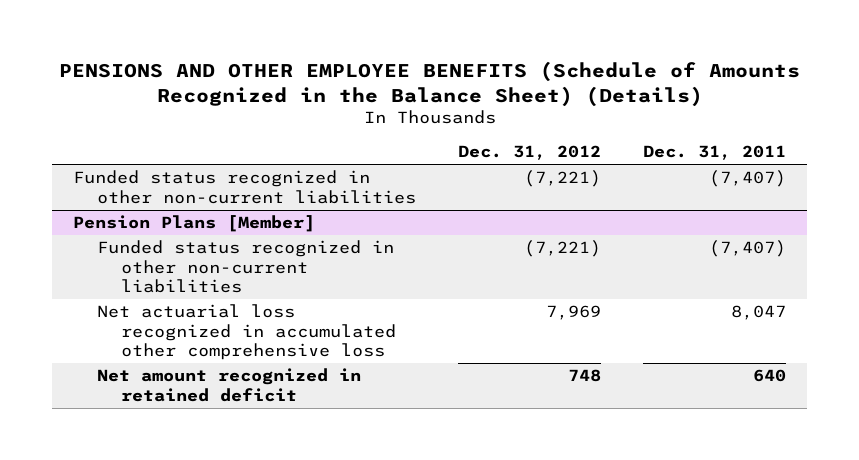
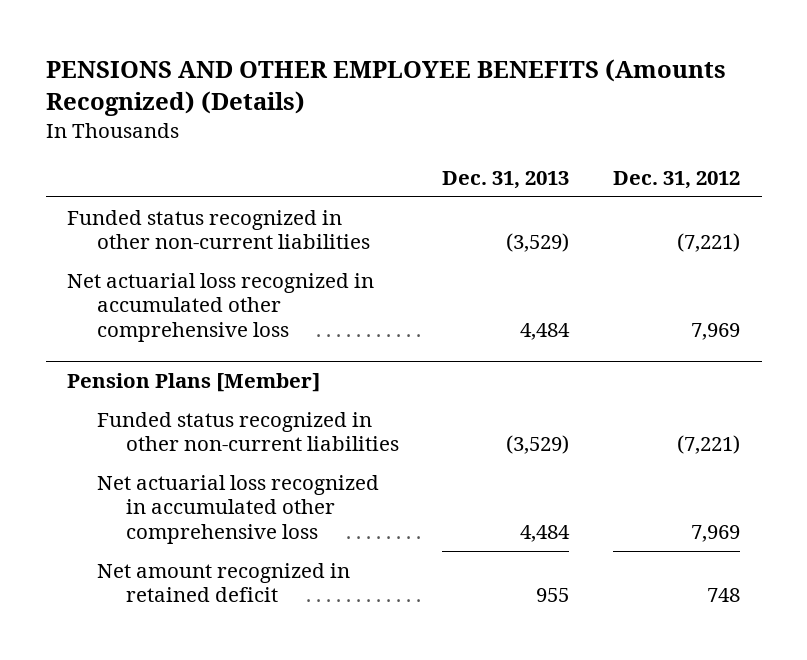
- PENSIONS AND OTHER EMPLOYEE BENEFITS (Schedule of Amounts Recognized in the Balance Sheet) (Details)
+ PENSIONS AND OTHER EMPLOYEE BENEFITS (Amounts Recognized) (Details)
- | Dec. 31, 2012 | Dec. 31, 2011
+ | Dec. 31, 2013 | Dec. 31, 2012
+ Net actuarial loss recognized in accumulated other comprehensive loss | 4,484 | 7,969

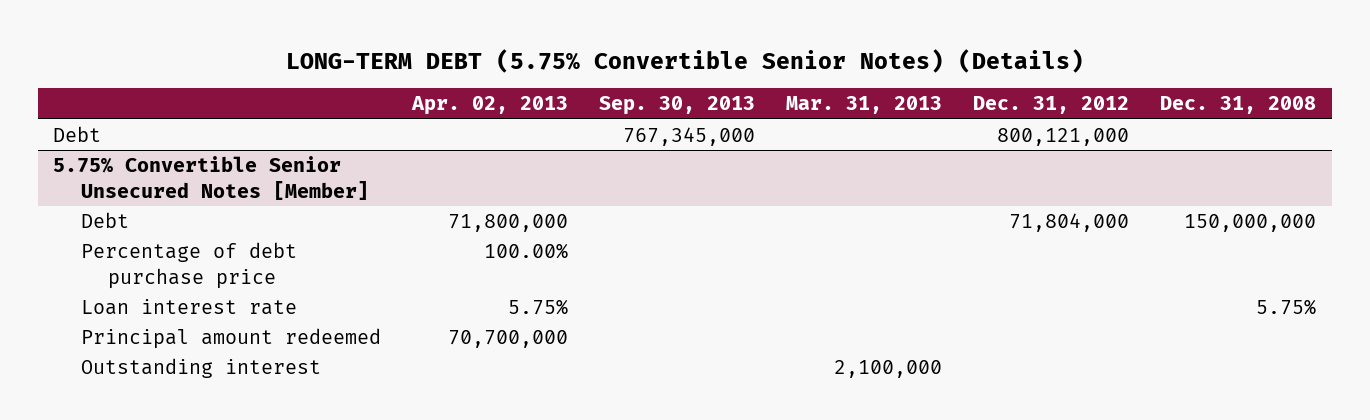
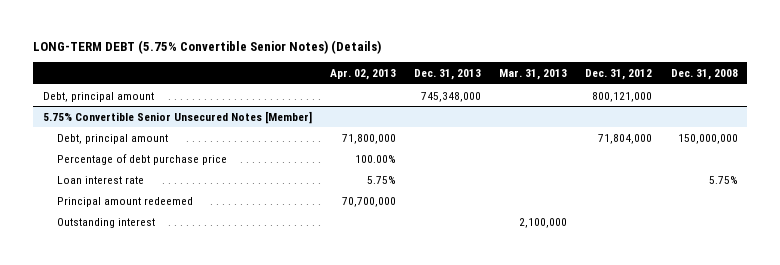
- | Apr. 02, 2013 | Sep. 30, 2013 | Mar. 31, 2013 | Dec. 31, 2012 | Dec. 31, 2008
+ | Apr. 02, 2013 | Dec. 31, 2013 | Mar. 31, 2013 | Dec. 31, 2012 | Dec. 31, 2008
- Debt | | 767,345,000 | | 800,121,000 |
+ Debt, principal amount | | 745,348,000 | | 800,121,000 |
@ 5.75% Convertible Senior Unsecured Notes [Member]
- Debt | 71,800,000 | | | 71,804,000 | 150,000,000
+ Debt, principal amount | 71,800,000 | | | 71,804,000 | 150,000,000

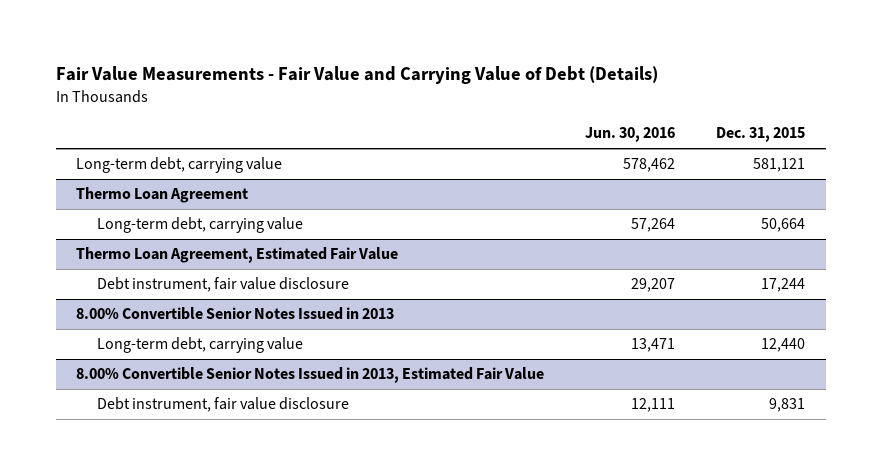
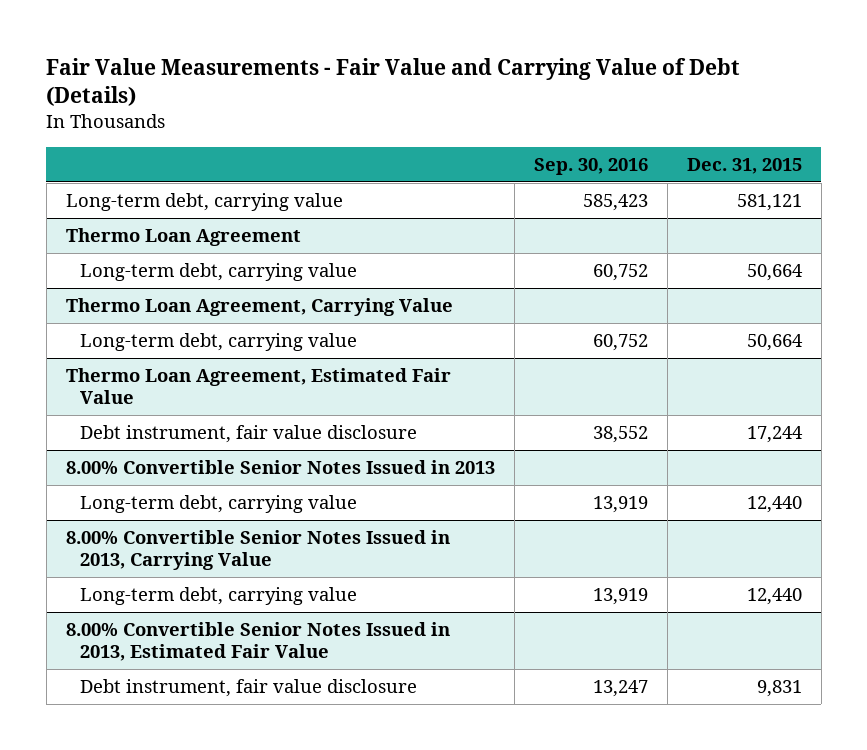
- | Jun. 30, 2016 | Dec. 31, 2015
+ | Sep. 30, 2016 | Dec. 31, 2015
+ Thermo Loan Agreement, Carrying Value
+ Long-term debt, carrying value | 60,752 | 50,664
+ 8.00% Convertible Senior Notes Issued in 2013, Carrying Value
+ Long-term debt, carrying value | 13,919 | 12,440

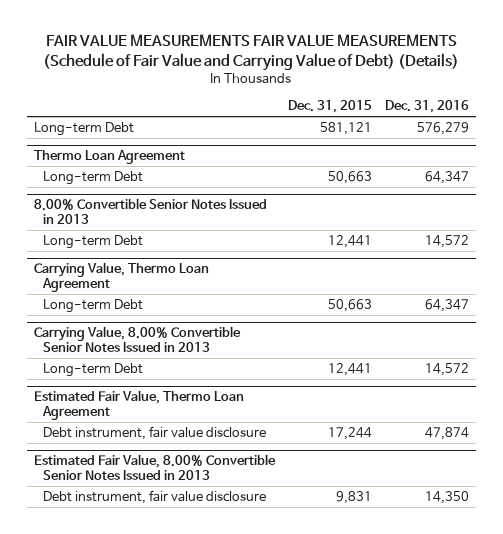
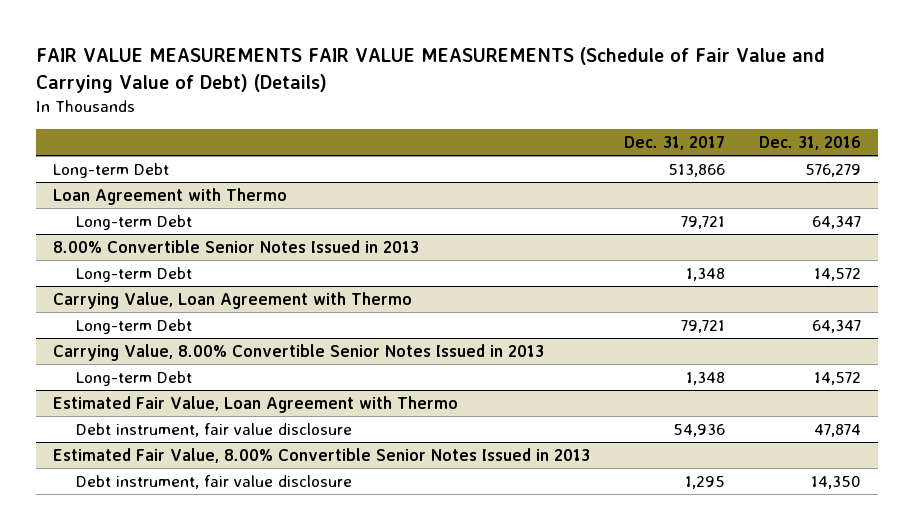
- | Dec. 31, 2015 | Dec. 31, 2016
+ | Dec. 31, 2017 | Dec. 31, 2016
- Thermo Loan Agreement
+ Loan Agreement with Thermo
- Carrying Value, Thermo Loan Agreement
+ Carrying Value, Loan Agreement with Thermo
- Estimated Fair Value, Thermo Loan Agreement
+ Estimated Fair Value, Loan Agreement with Thermo

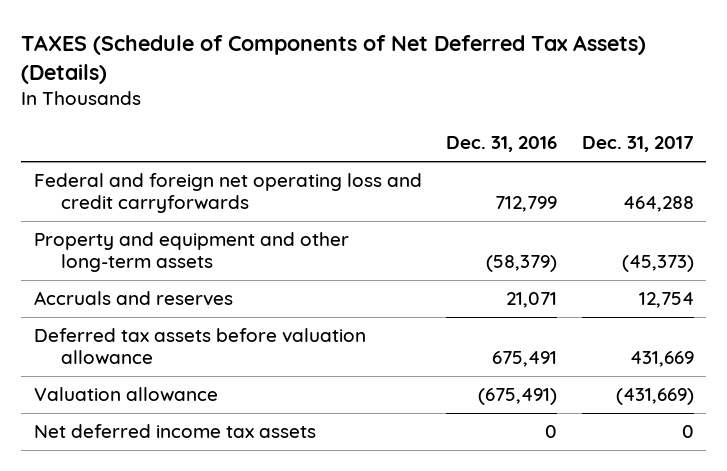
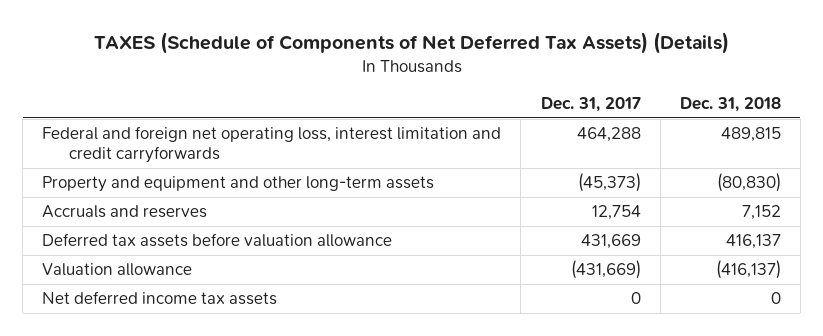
- | Dec. 31, 2016 | Dec. 31, 2017
+ | Dec. 31, 2017 | Dec. 31, 2018
- Federal and foreign net operating loss and credit carryforwards | 712,799 | 464,288
+ Federal and foreign net operating loss, interest limitation and credit carryforwards | 464,288 | 489,815

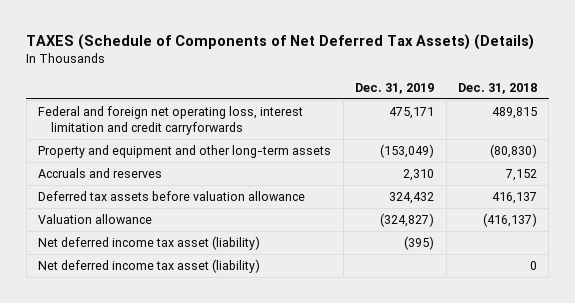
- | Dec. 31, 2017 | Dec. 31, 2018
+ | Dec. 31, 2019 | Dec. 31, 2018
- Net deferred income tax assets | 0 | 0
+ Net deferred income tax asset (liability) | (395) |
+ Net deferred income tax asset (liability) | | 0

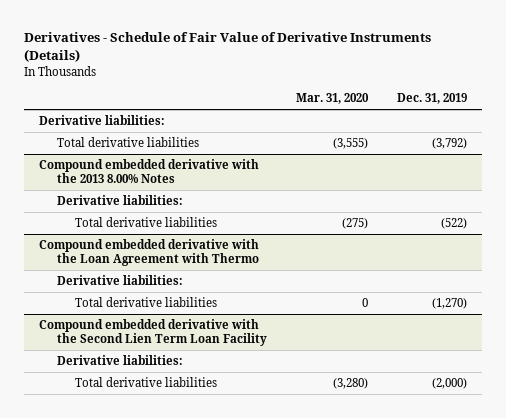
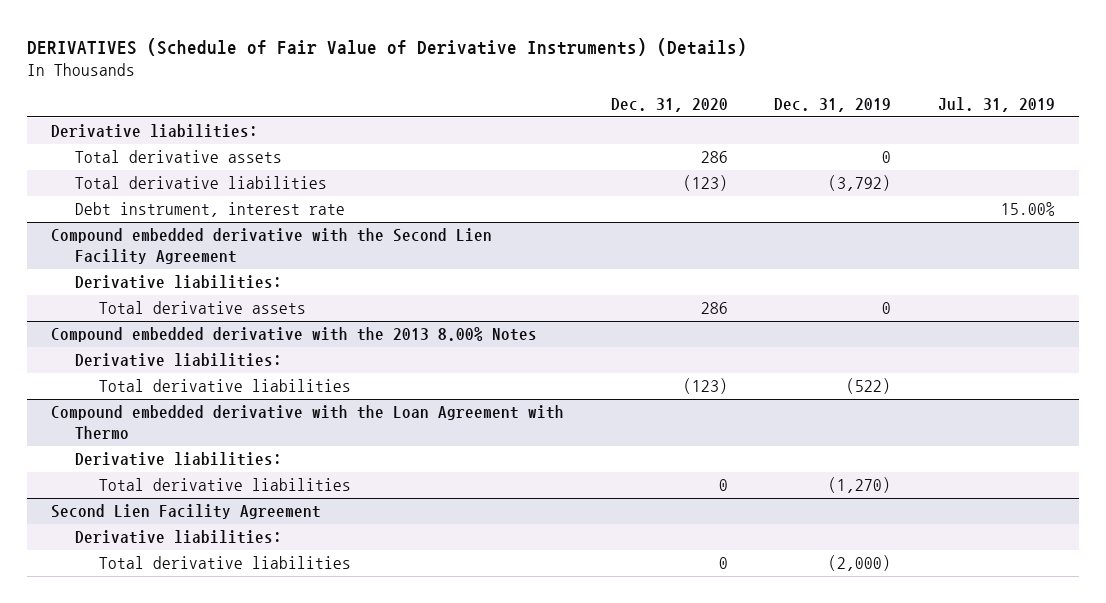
- Derivatives - Schedule of Fair Value of Derivative Instruments (Details)
+ DERIVATIVES (Schedule of Fair Value of Derivative Instruments) (Details)
- | Mar. 31, 2020 | Dec. 31, 2019
+ | Dec. 31, 2020 | Dec. 31, 2019 | Jul. 31, 2019
+ Total derivative assets | 286 | 0 |
+ Debt instrument, interest rate | | | 15.00%
+ Compound embedded derivative with the Second Lien Facility Agreement
+ Derivative liabilities:
+ Total derivative assets | 286 | 0 |
- Compound embedded derivative with the Second Lien Term Loan Facility
+ Second Lien Facility Agreement

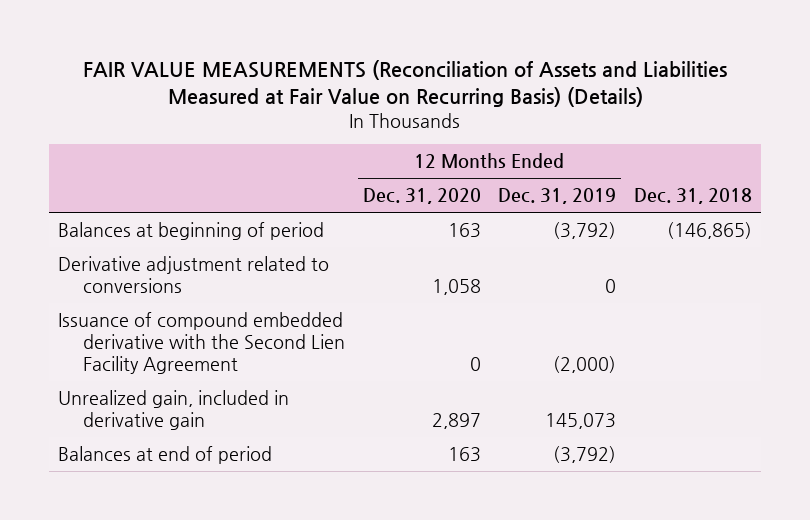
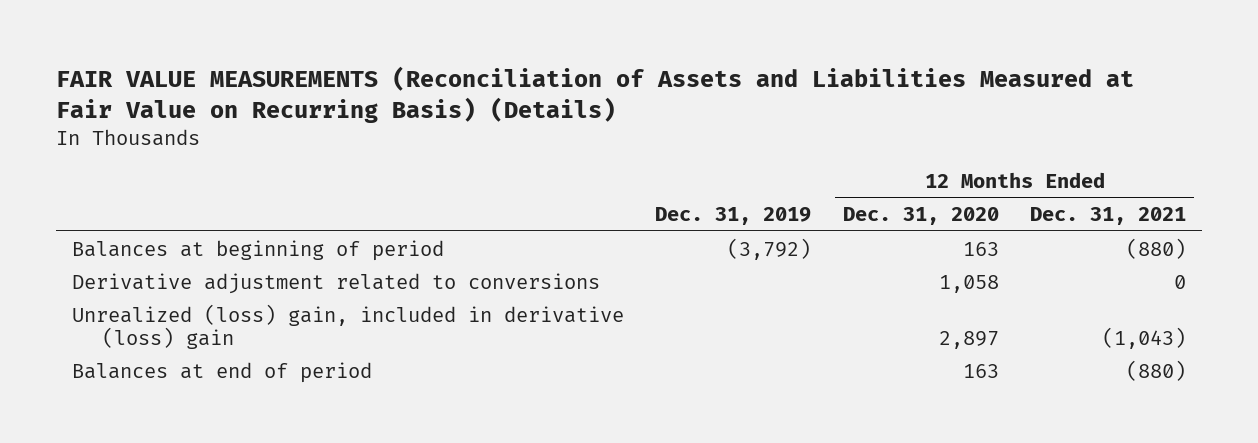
- | 12 Months Ended Dec. 31, 2020 | 12 Months Ended Dec. 31, 2019 | Dec. 31, 2018
+ | Dec. 31, 2019 | 12 Months Ended Dec. 31, 2020 | 12 Months Ended Dec. 31, 2021
- Issuance of compound embedded derivative with the Second Lien Facility Agreement | 0 | (2,000) |
- Unrealized gain, included in derivative gain | 2,897 | 145,073 |
+ Unrealized (loss) gain, included in derivative (loss) gain | | 2,897 | (1,043)

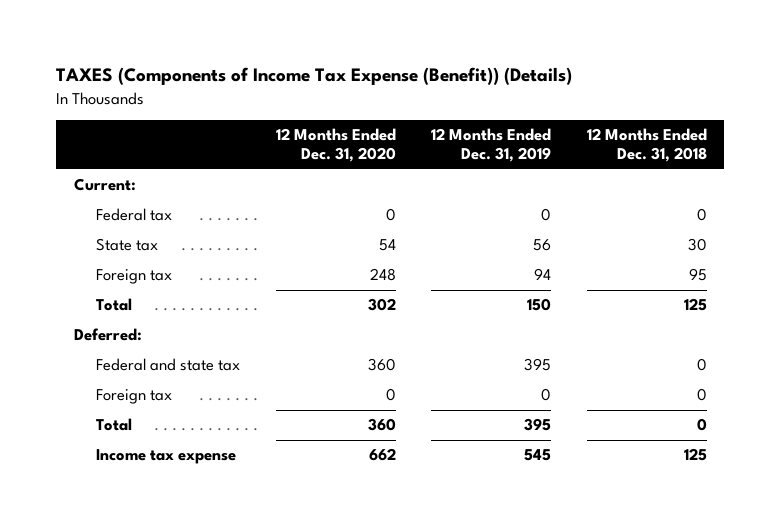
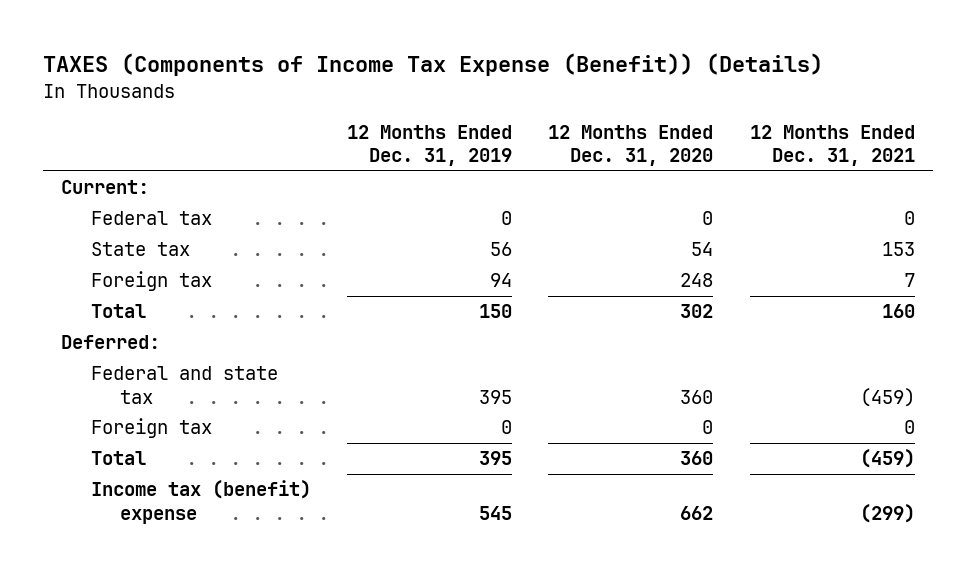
- | 12 Months Ended Dec. 31, 2020 | 12 Months Ended Dec. 31, 2019 | 12 Months Ended Dec. 31, 2018
+ | 12 Months Ended Dec. 31, 2019 | 12 Months Ended Dec. 31, 2020 | 12 Months Ended Dec. 31, 2021
- Income tax expense | 662 | 545 | 125
+ Income tax (benefit) expense | 545 | 662 | (299)

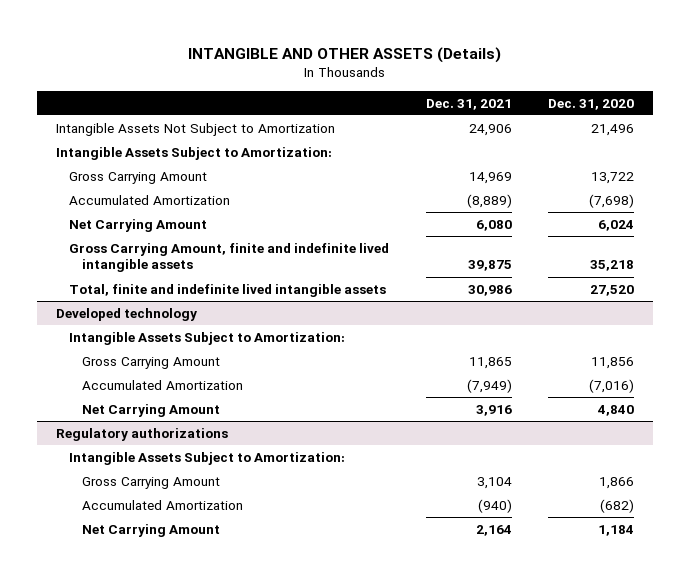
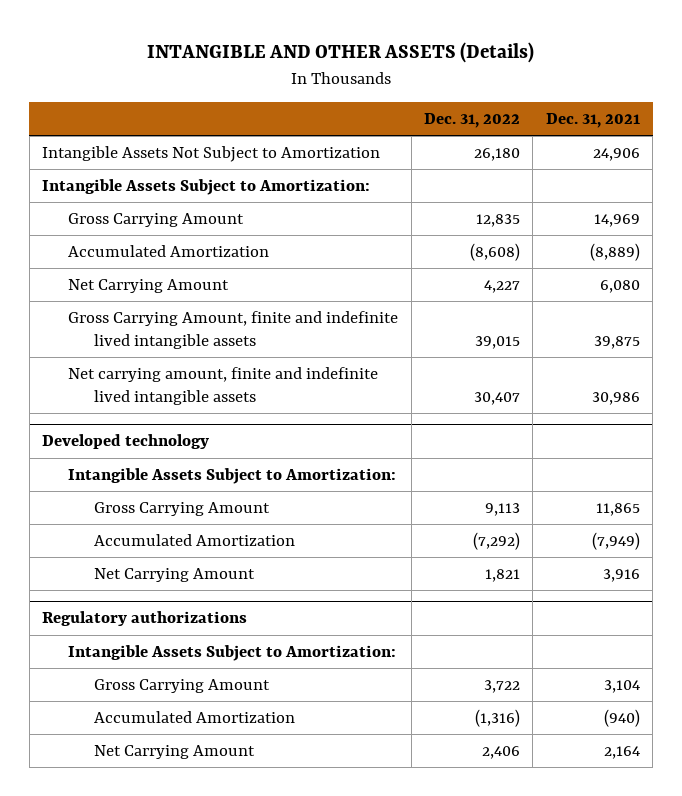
- | Dec. 31, 2021 | Dec. 31, 2020
+ | Dec. 31, 2022 | Dec. 31, 2021
- Total, finite and indefinite lived intangible assets | 30,986 | 27,520
+ Net carrying amount, finite and indefinite lived intangible assets | 30,407 | 30,986

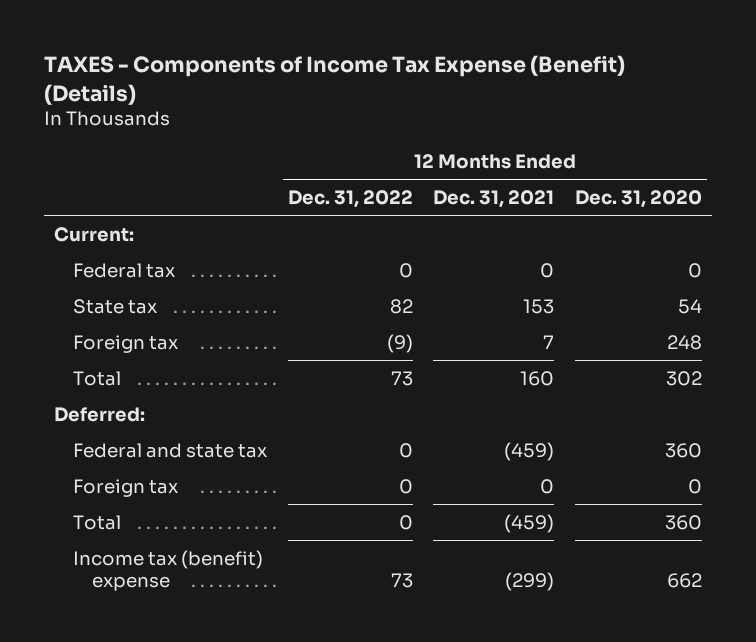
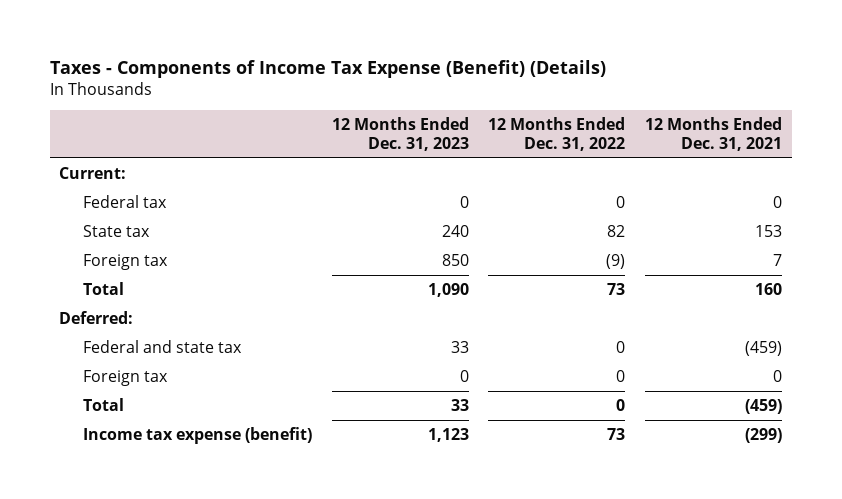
- TAXES - Components of Income Tax Expense (Benefit) (Details)
+ Taxes - Components of Income Tax Expense (Benefit) (Details)
- | 12 Months Ended Dec. 31, 2022 | 12 Months Ended Dec. 31, 2021 | 12 Months Ended Dec. 31, 2020
+ | 12 Months Ended Dec. 31, 2023 | 12 Months Ended Dec. 31, 2022 | 12 Months Ended Dec. 31, 2021
- Income tax (benefit) expense | 73 | (299) | 662
+ Income tax expense (benefit) | 1,123 | 73 | (299)

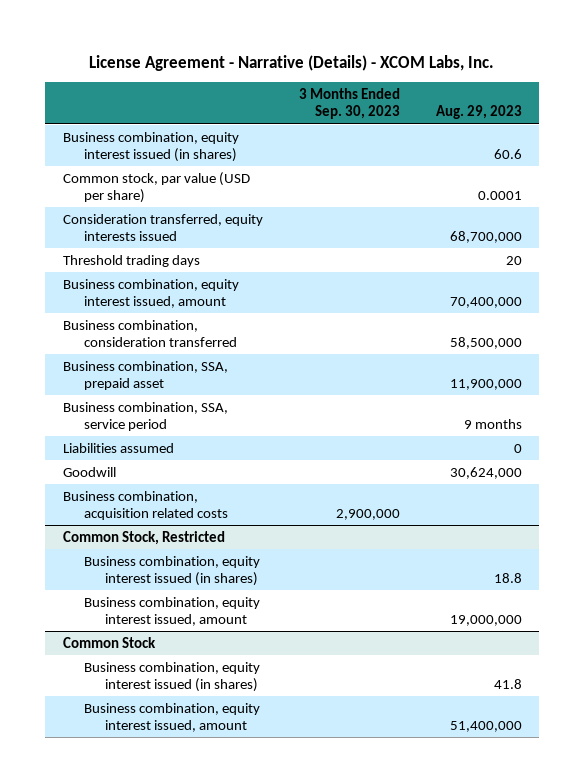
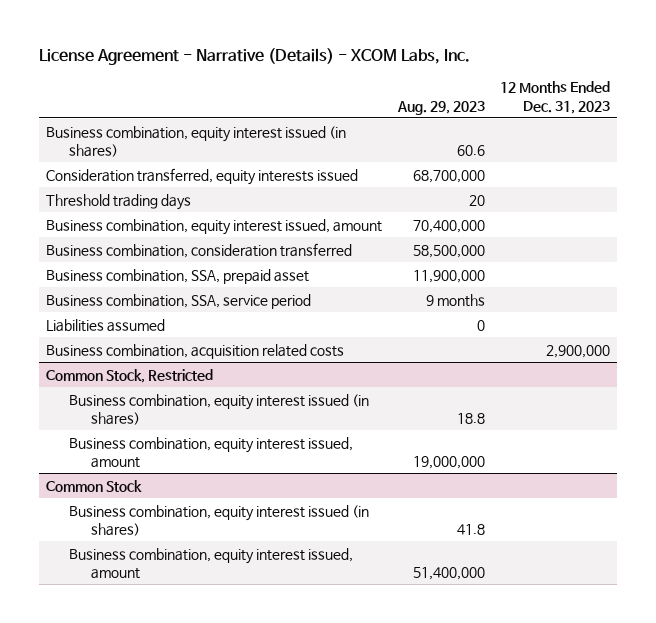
- | 3 Months Ended Sep. 30, 2023 | Aug. 29, 2023
+ | Aug. 29, 2023 | 12 Months Ended Dec. 31, 2023
- Common stock, par value (USD per share) | | 0.0001
- Goodwill | | 30,624,000

